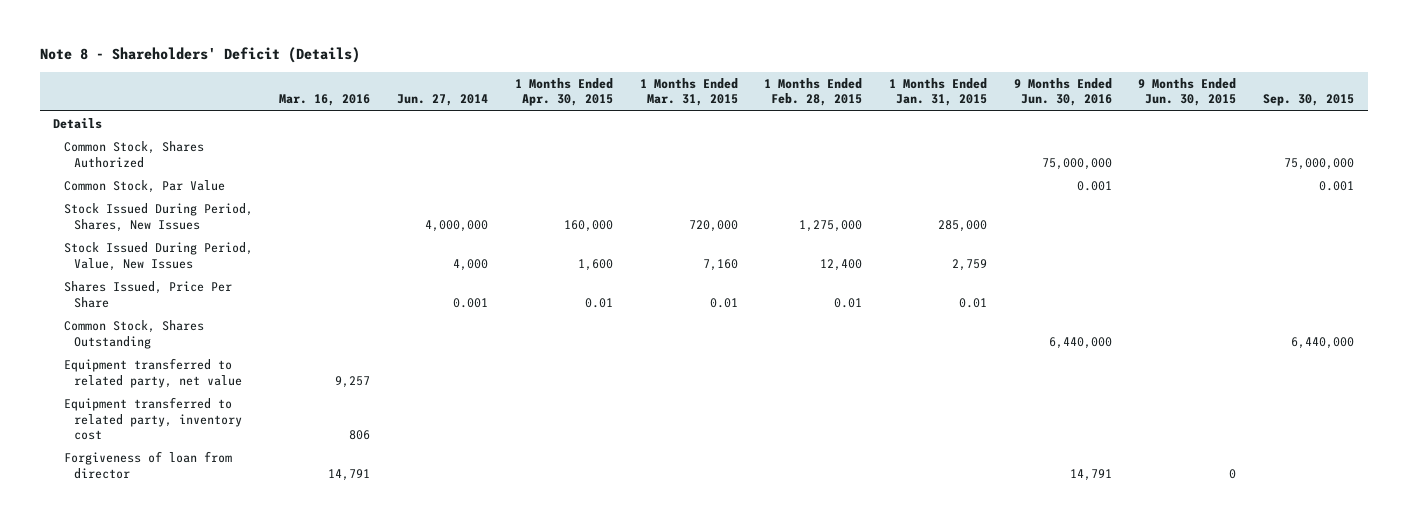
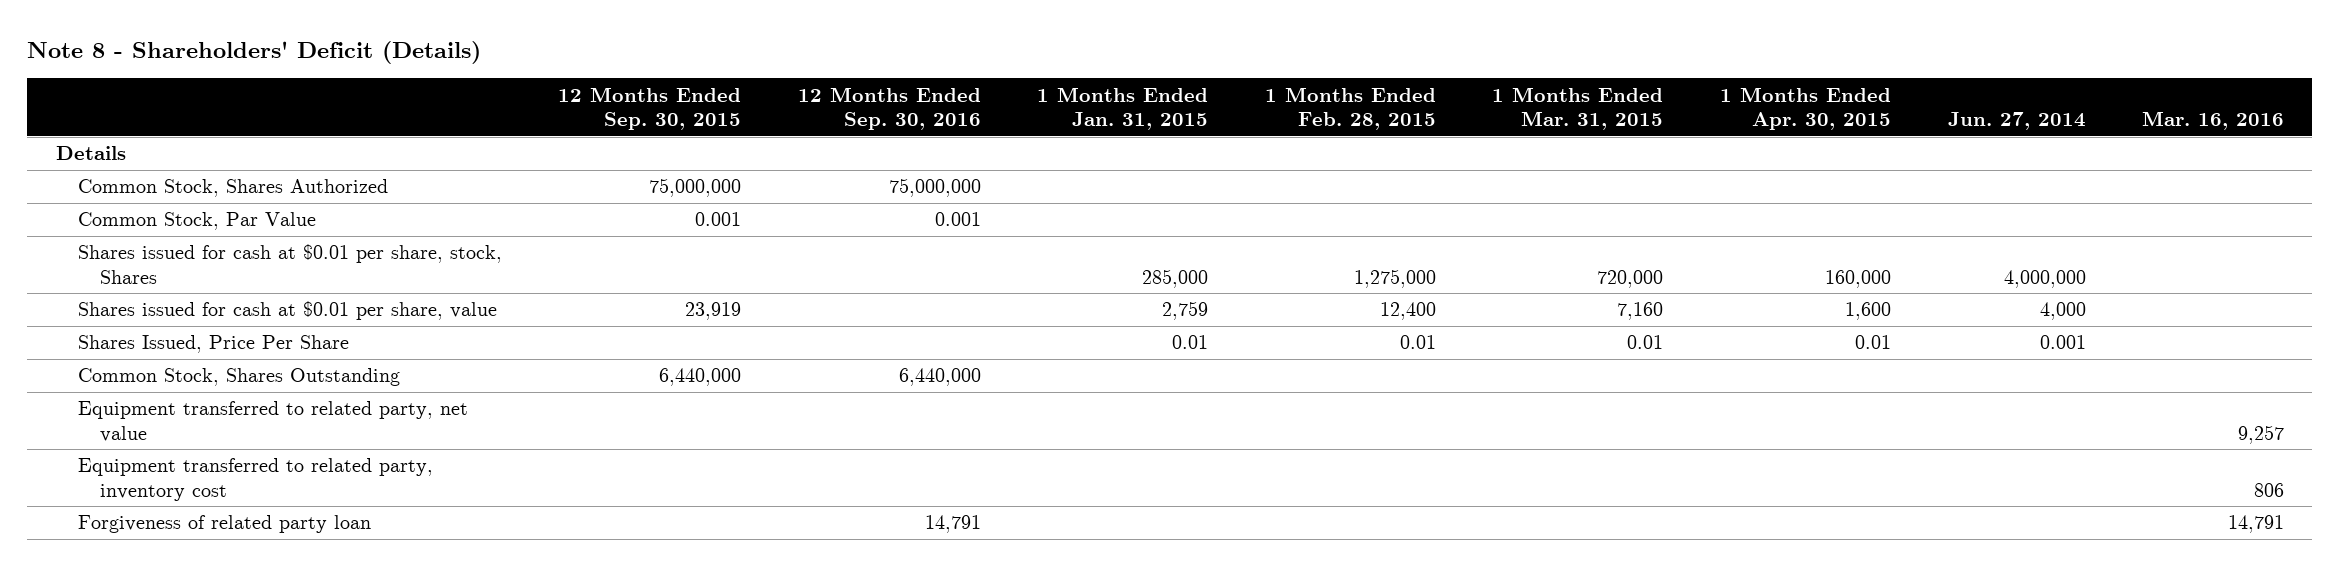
- | Mar. 16, 2016 | Jun. 27, 2014 | 1 Months Ended Apr. 30, 2015 | 1 Months Ended Mar. 31, 2015 | 1 Months Ended Feb. 28, 2015 | 1 Months Ended Jan. 31, 2015 | 9 Months Ended Jun. 30, 2016 | 9 Months Ended Jun. 30, 2015 | Sep. 30, 2015
+ | 12 Months Ended Sep. 30, 2015 | 12 Months Ended Sep. 30, 2016 | 1 Months Ended Jan. 31, 2015 | 1 Months Ended Feb. 28, 2015 | 1 Months Ended Mar. 31, 2015 | 1 Months Ended Apr. 30, 2015 | Jun. 27, 2014 | Mar. 16, 2016
- Stock Issued During Period, Shares, New Issues | | 4,000,000 | 160,000 | 720,000 | 1,275,000 | 285,000 | | |
- Stock Issued During Period, Value, New Issues | | 4,000 | 1,600 | 7,160 | 12,400 | 2,759 | | |
+ Shares issued for cash at $0.01 per share, stock, Shares | | | 285,000 | 1,275,000 | 720,000 | 160,000 | 4,000,000 |
+ Shares issued for cash at $0.01 per share, value | 23,919 | | 2,759 | 12,400 | 7,160 | 1,600 | 4,000 |
- Forgiveness of loan from director | 14,791 | | | | | | 14,791 | 0 |
+ Forgiveness of related party loan | | 14,791 | | | | | | 14,791

